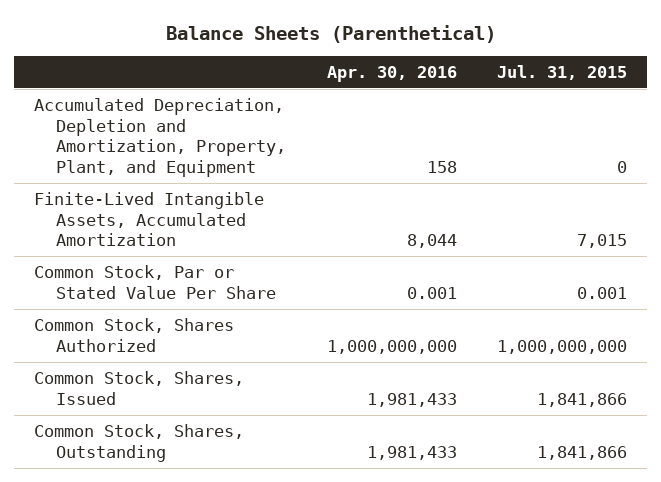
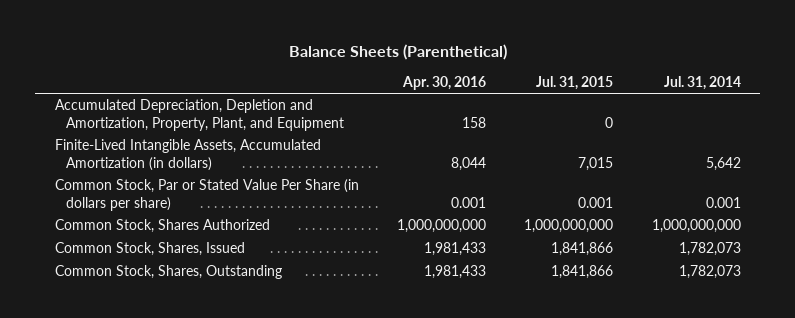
- | Apr. 30, 2016 | Jul. 31, 2015
+ | Apr. 30, 2016 | Jul. 31, 2015 | Jul. 31, 2014
- Finite-Lived Intangible Assets, Accumulated Amortization | 8,044 | 7,015
- Common Stock, Par or Stated Value Per Share | 0.001 | 0.001
+ Finite-Lived Intangible Assets, Accumulated Amortization (in dollars) | 8,044 | 7,015 | 5,642
+ Common Stock, Par or Stated Value Per Share (in dollars per share) | 0.001 | 0.001 | 0.001

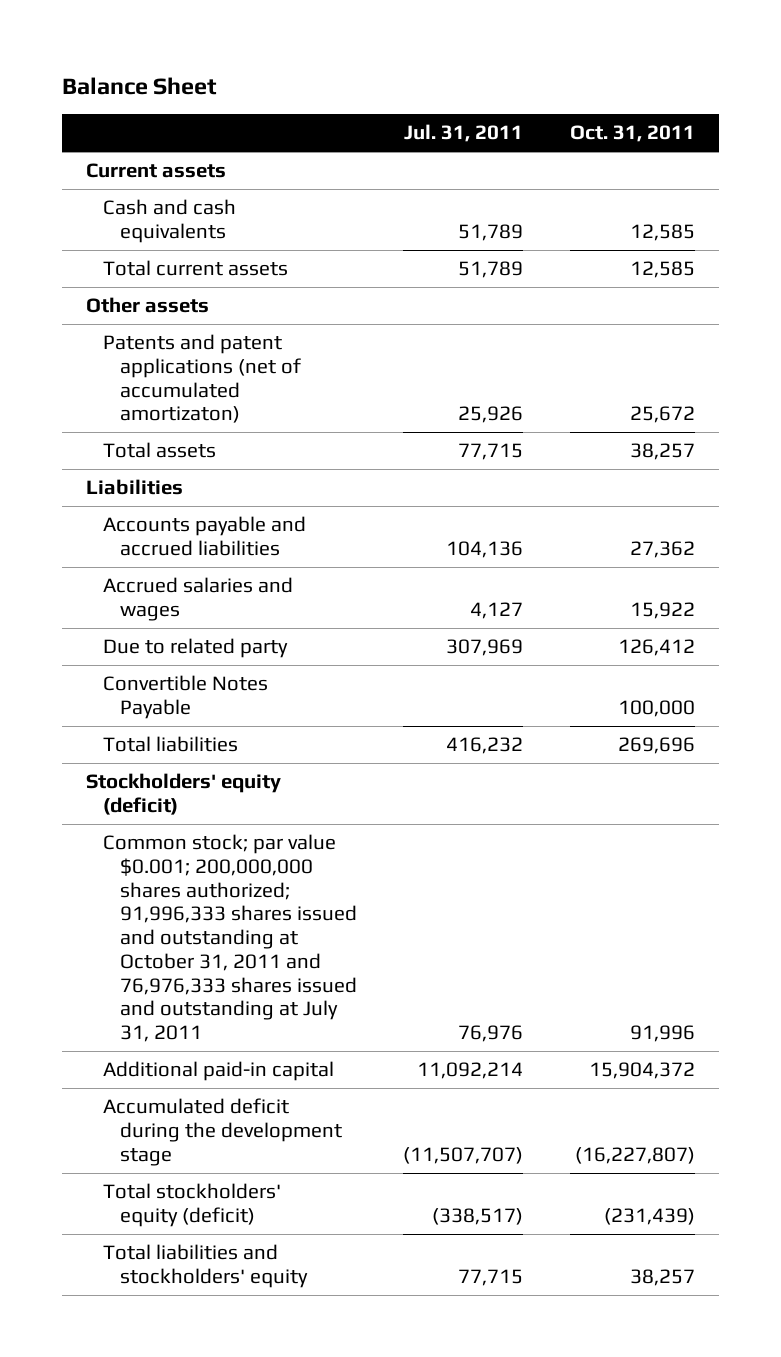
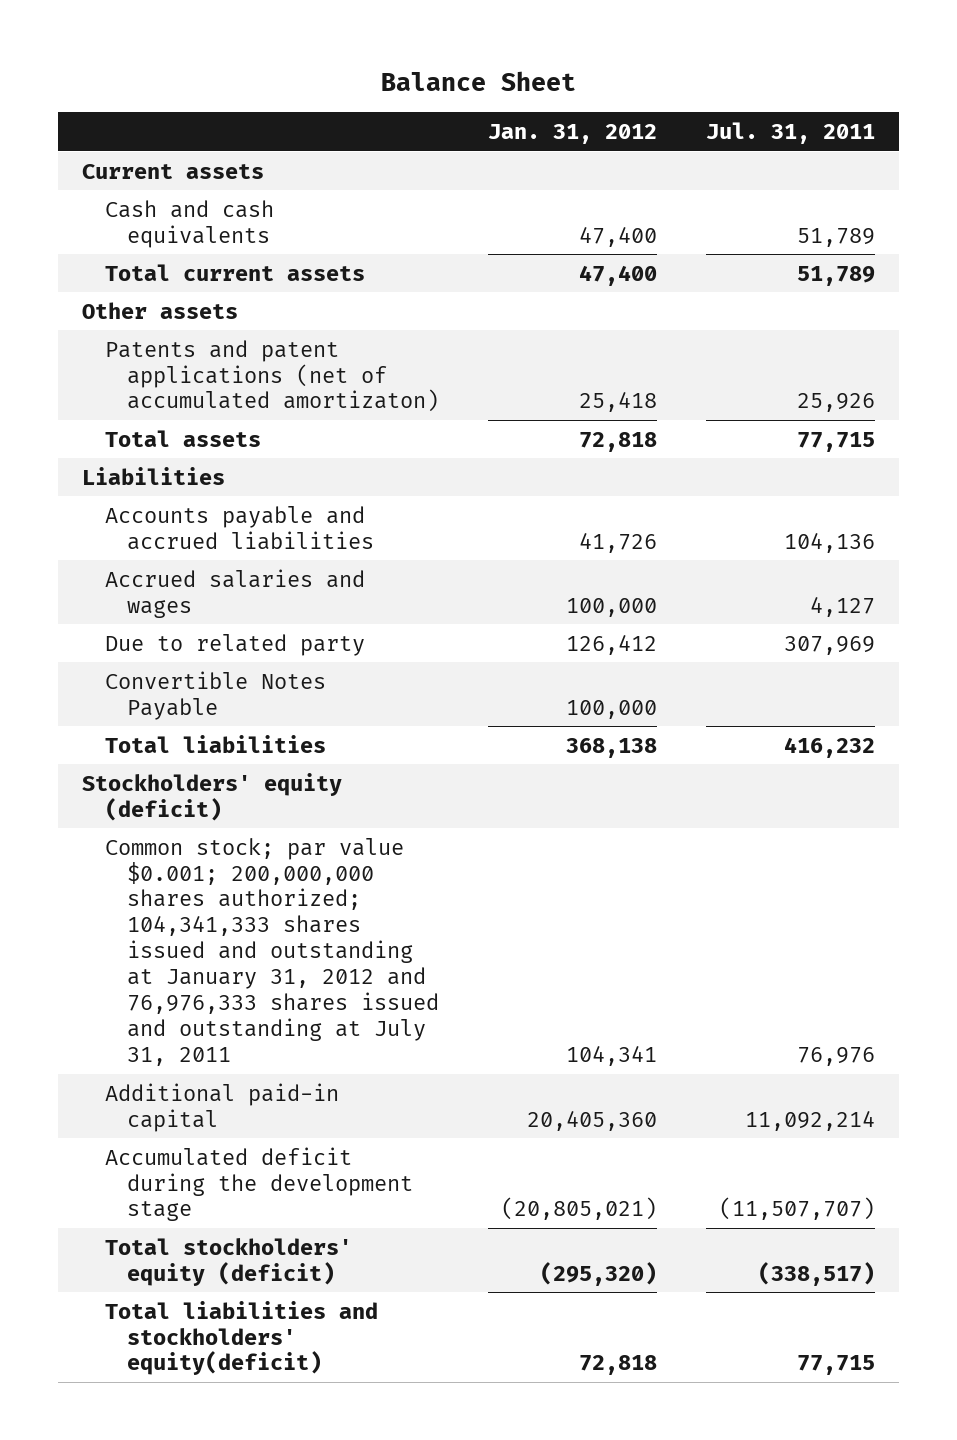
- | Jul. 31, 2011 | Oct. 31, 2011
+ | Jan. 31, 2012 | Jul. 31, 2011
- Common stock; par value $0.001; 200,000,000 shares authorized; 91,996,333 shares issued and outstanding at October 31, 2011 and 76,976,333 shares issued and outstanding at July 31, 2011 | 76,976 | 91,996
+ Common stock; par value $0.001; 200,000,000 shares authorized; 104,341,333 shares issued and outstanding at January 31, 2012 and 76,976,333 shares issued and outstanding at July 31, 2011 | 104,341 | 76,976
- Total liabilities and stockholders' equity | 77,715 | 38,257
+ Total liabilities and stockholders' equity(deficit) | 72,818 | 77,715

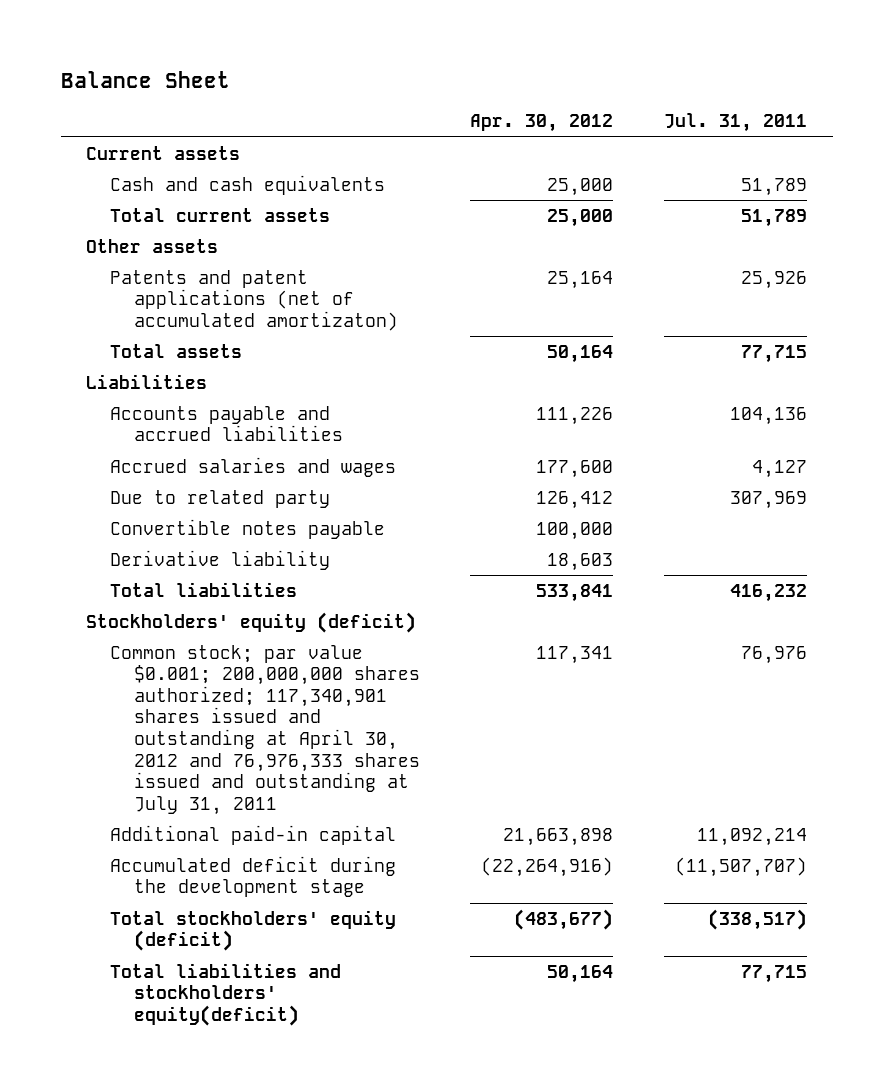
- | Jan. 31, 2012 | Jul. 31, 2011
+ | Apr. 30, 2012 | Jul. 31, 2011
- Convertible Notes Payable | 100,000 |
+ Convertible notes payable | 100,000 |
+ Derivative liability | 18,603 |
- Common stock; par value $0.001; 200,000,000 shares authorized; 104,341,333 shares issued and outstanding at January 31, 2012 and 76,976,333 shares issued and outstanding at July 31, 2011 | 104,341 | 76,976
+ Common stock; par value $0.001; 200,000,000 shares authorized; 117,340,901 shares issued and outstanding at April 30, 2012 and 76,976,333 shares issued and outstanding at July 31, 2011 | 117,341 | 76,976

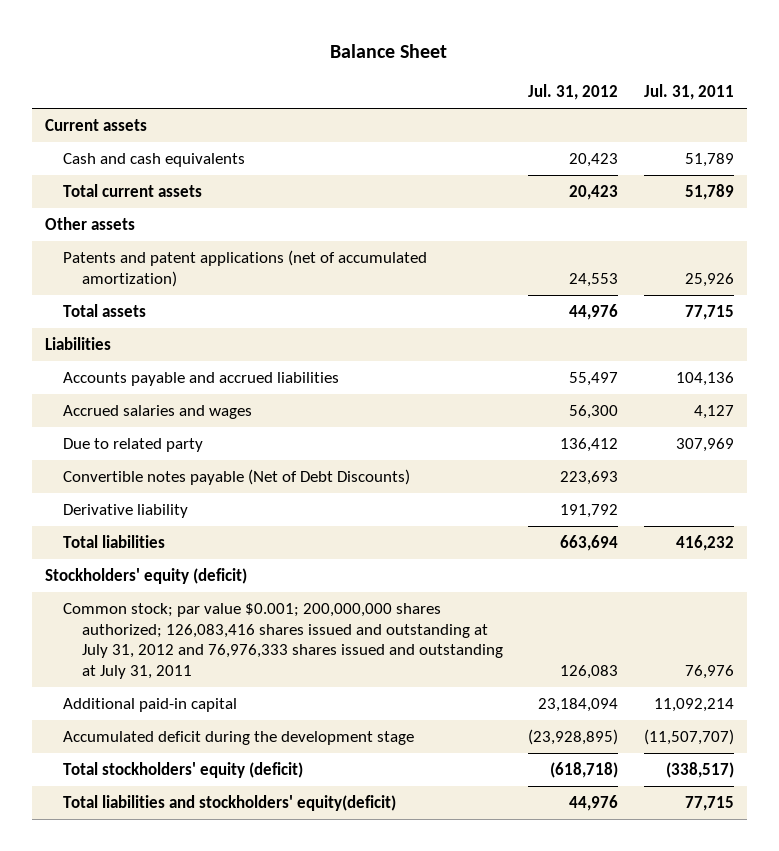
- | Apr. 30, 2012 | Jul. 31, 2011
+ | Jul. 31, 2012 | Jul. 31, 2011
- Patents and patent applications (net of accumulated amortizaton) | 25,164 | 25,926
+ Patents and patent applications (net of accumulated amortization) | 24,553 | 25,926
- Convertible notes payable | 100,000 |
+ Convertible notes payable (Net of Debt Discounts) | 223,693 |
- Common stock; par value $0.001; 200,000,000 shares authorized; 117,340,901 shares issued and outstanding at April 30, 2012 and 76,976,333 shares issued and outstanding at July 31, 2011 | 117,341 | 76,976
+ Common stock; par value $0.001; 200,000,000 shares authorized; 126,083,416 shares issued and outstanding at July 31, 2012 and 76,976,333 shares issued and outstanding at July 31, 2011 | 126,083 | 76,976

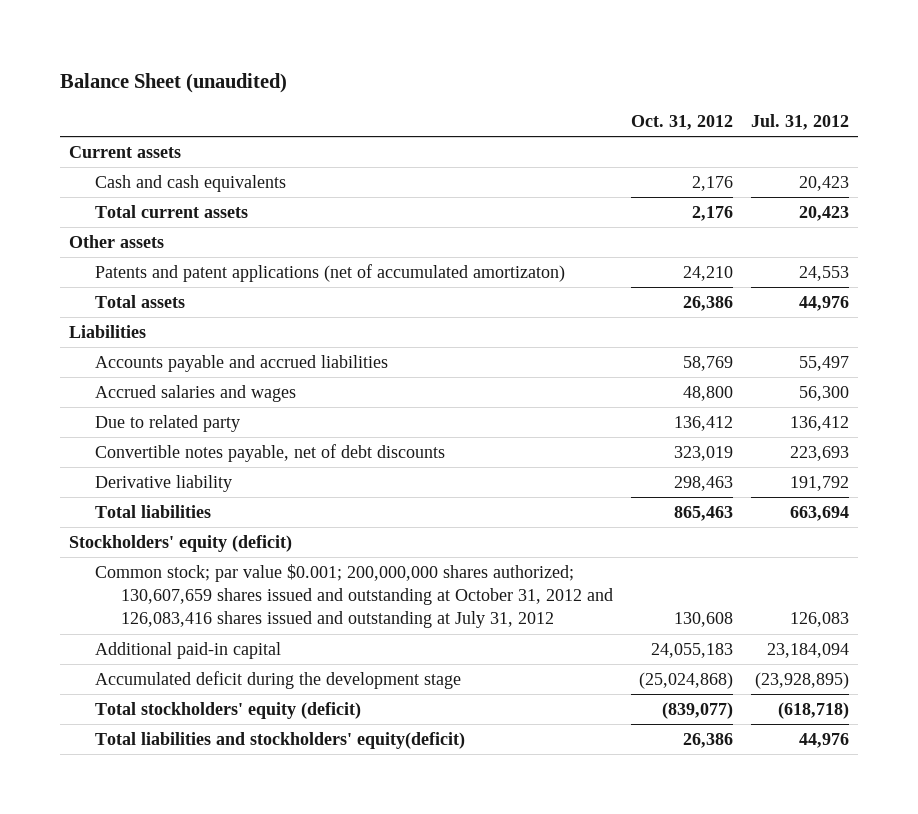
- Balance Sheet
+ Balance Sheet (unaudited)
- | Jul. 31, 2012 | Jul. 31, 2011
+ | Oct. 31, 2012 | Jul. 31, 2012
- Patents and patent applications (net of accumulated amortization) | 24,553 | 25,926
+ Patents and patent applications (net of accumulated amortizaton) | 24,210 | 24,553
- Convertible notes payable (Net of Debt Discounts) | 223,693 |
+ Convertible notes payable, net of debt discounts | 323,019 | 223,693
- Common stock; par value $0.001; 200,000,000 shares authorized; 126,083,416 shares issued and outstanding at July 31, 2012 and 76,976,333 shares issued and outstanding at July 31, 2011 | 126,083 | 76,976
+ Common stock; par value $0.001; 200,000,000 shares authorized; 130,607,659 shares issued and outstanding at October 31, 2012 and 126,083,416 shares issued and outstanding at July 31, 2012 | 130,608 | 126,083

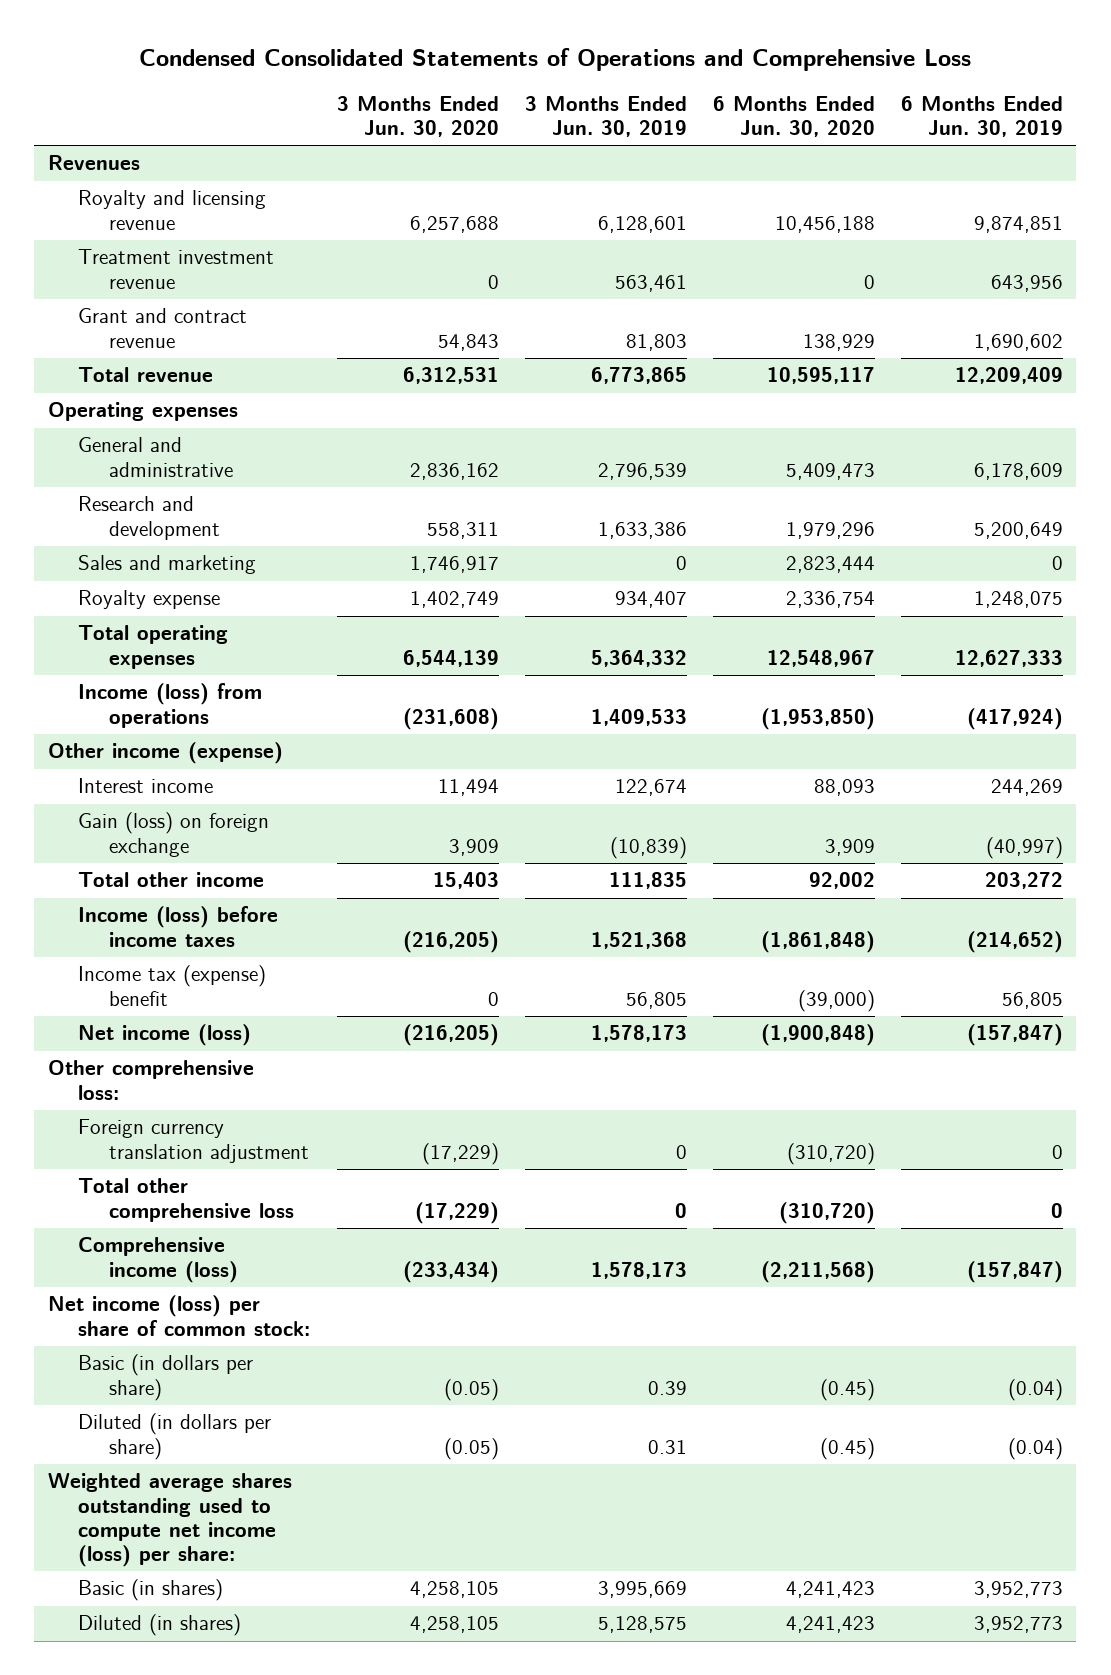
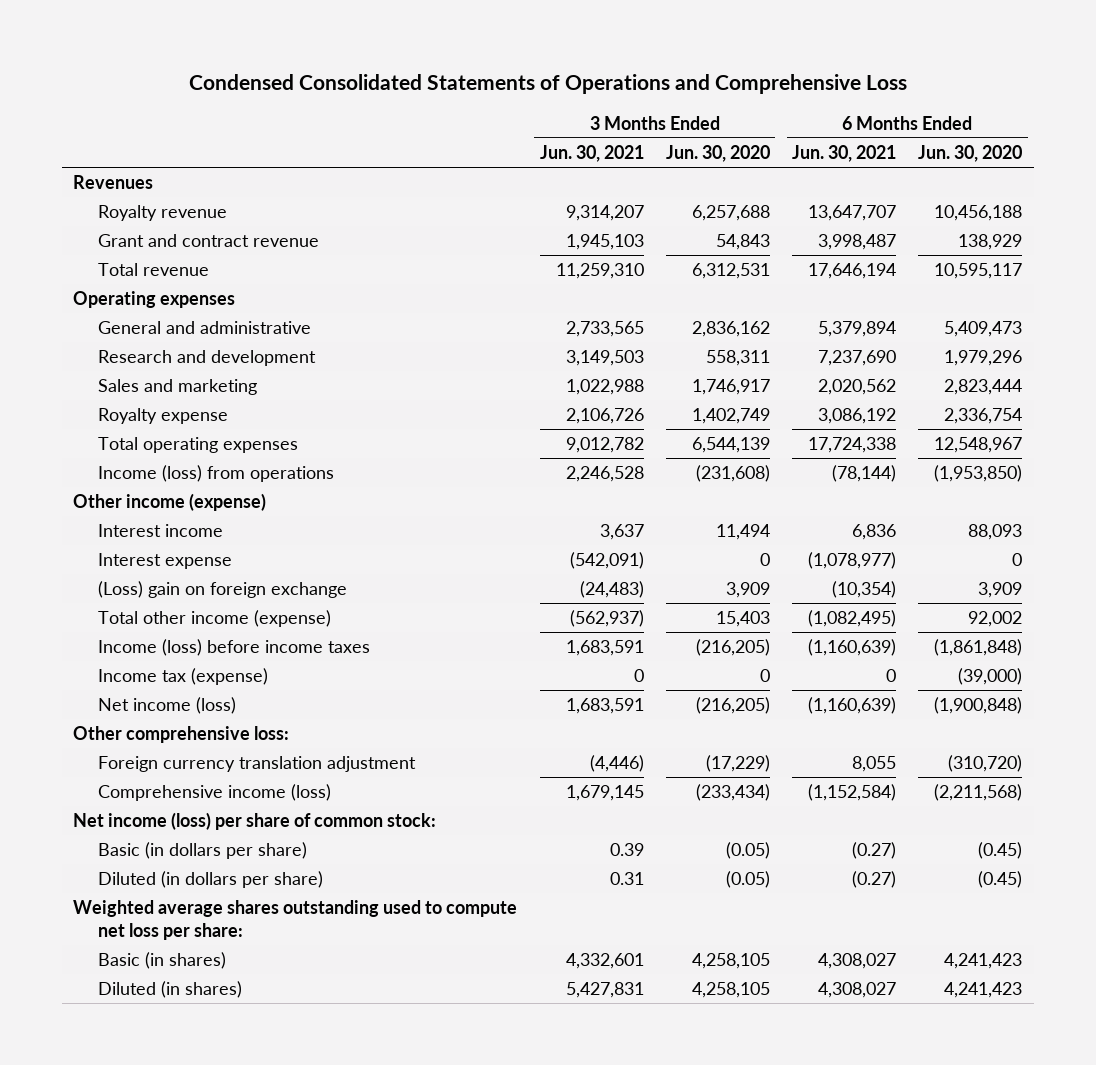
- | 3 Months Ended Jun. 30, 2020 | 3 Months Ended Jun. 30, 2019 | 6 Months Ended Jun. 30, 2020 | 6 Months Ended Jun. 30, 2019
+ | 3 Months Ended Jun. 30, 2021 | 3 Months Ended Jun. 30, 2020 | 6 Months Ended Jun. 30, 2021 | 6 Months Ended Jun. 30, 2020
- Royalty and licensing revenue | 6,257,688 | 6,128,601 | 10,456,188 | 9,874,851
- Treatment investment revenue | 0 | 563,461 | 0 | 643,956
+ Royalty revenue | 9,314,207 | 6,257,688 | 13,647,707 | 10,456,188
- Gain (loss) on foreign exchange | 3,909 | (10,839) | 3,909 | (40,997)
- Total other income | 15,403 | 111,835 | 92,002 | 203,272
+ Interest expense | (542,091) | 0 | (1,078,977) | 0
+ (Loss) gain on foreign exchange | (24,483) | 3,909 | (10,354) | 3,909
+ Total other income (expense) | (562,937) | 15,403 | (1,082,495) | 92,002
- Income tax (expense) benefit | 0 | 56,805 | (39,000) | 56,805
+ Income tax (expense) | 0 | 0 | 0 | (39,000)
- Total other comprehensive loss | (17,229) | 0 | (310,720) | 0
- Weighted average shares outstanding used to compute net income (loss) per share:
+ Weighted average shares outstanding used to compute net loss per share:

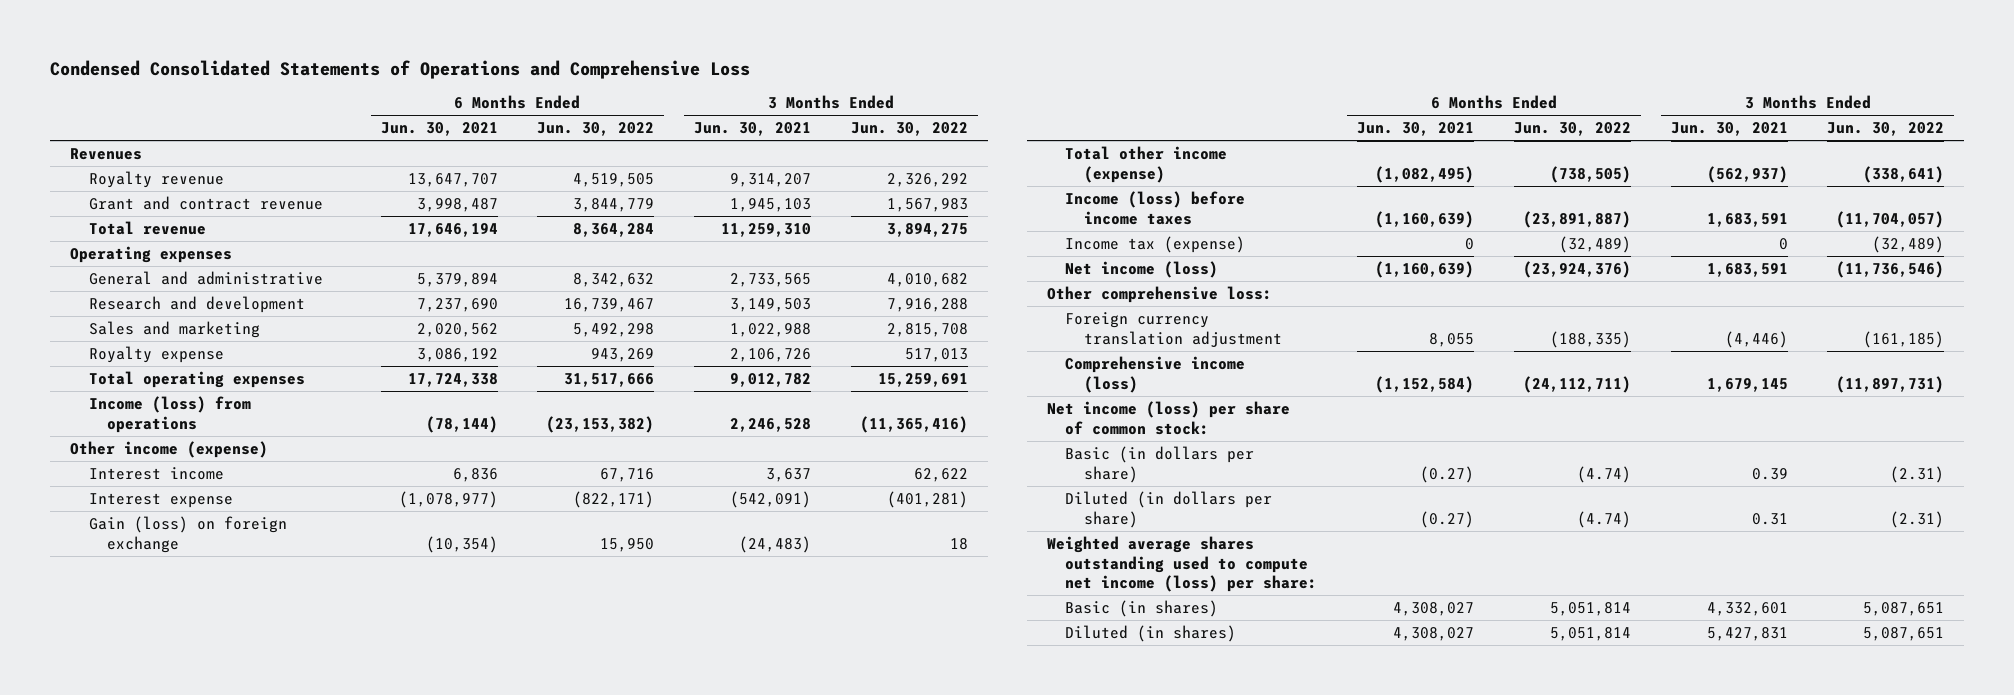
- | 3 Months Ended Jun. 30, 2021 | 3 Months Ended Jun. 30, 2020 | 6 Months Ended Jun. 30, 2021 | 6 Months Ended Jun. 30, 2020
+ | 6 Months Ended Jun. 30, 2021 | 6 Months Ended Jun. 30, 2022 | 3 Months Ended Jun. 30, 2021 | 3 Months Ended Jun. 30, 2022
- (Loss) gain on foreign exchange | (24,483) | 3,909 | (10,354) | 3,909
+ Gain (loss) on foreign exchange | (10,354) | 15,950 | (24,483) | 18
- Weighted average shares outstanding used to compute net loss per share:
+ Weighted average shares outstanding used to compute net income (loss) per share:

